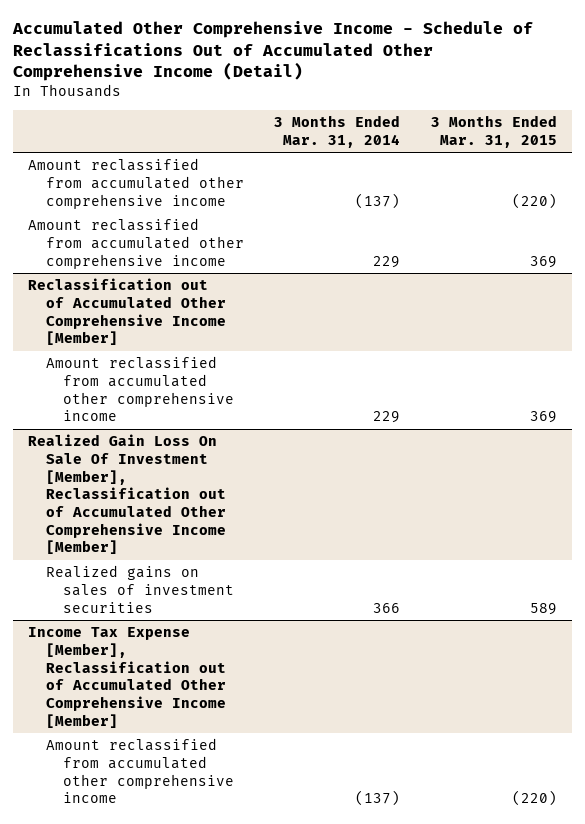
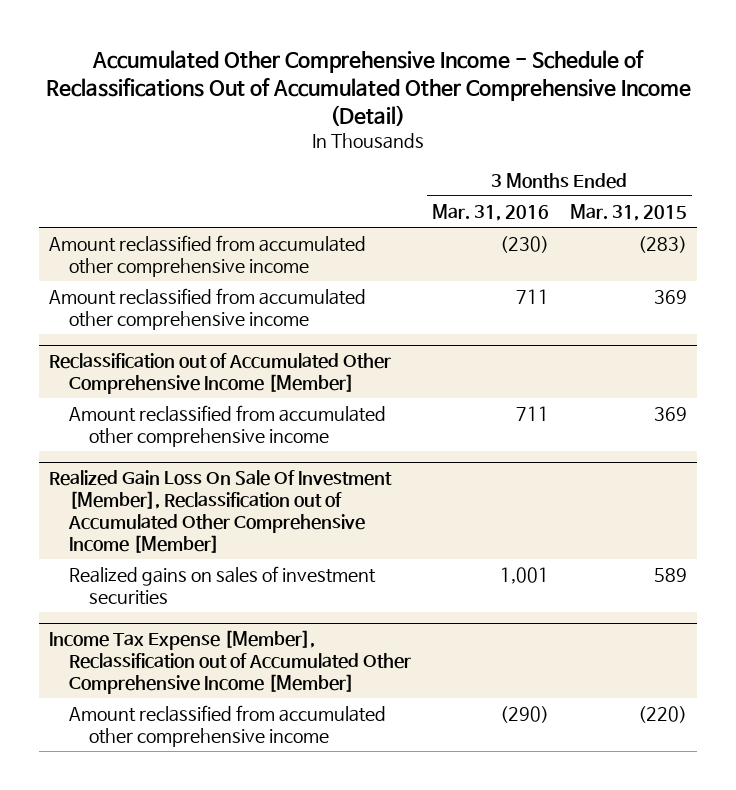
- | 3 Months Ended Mar. 31, 2014 | 3 Months Ended Mar. 31, 2015
+ | 3 Months Ended Mar. 31, 2016 | 3 Months Ended Mar. 31, 2015
- Amount reclassified from accumulated other comprehensive income | (137) | (220)
+ Amount reclassified from accumulated other comprehensive income | (230) | (283)

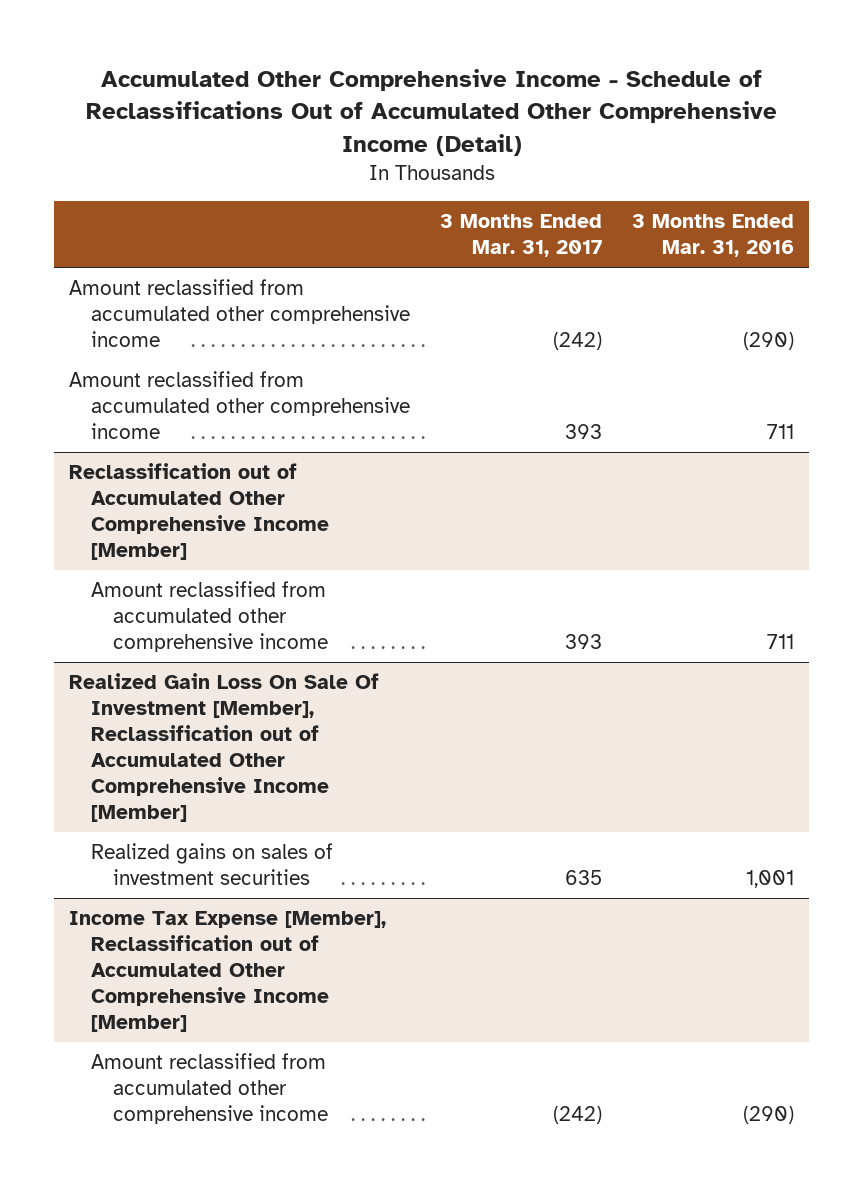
- | 3 Months Ended Mar. 31, 2016 | 3 Months Ended Mar. 31, 2015
+ | 3 Months Ended Mar. 31, 2017 | 3 Months Ended Mar. 31, 2016
- Amount reclassified from accumulated other comprehensive income | (230) | (283)
+ Amount reclassified from accumulated other comprehensive income | (242) | (290)

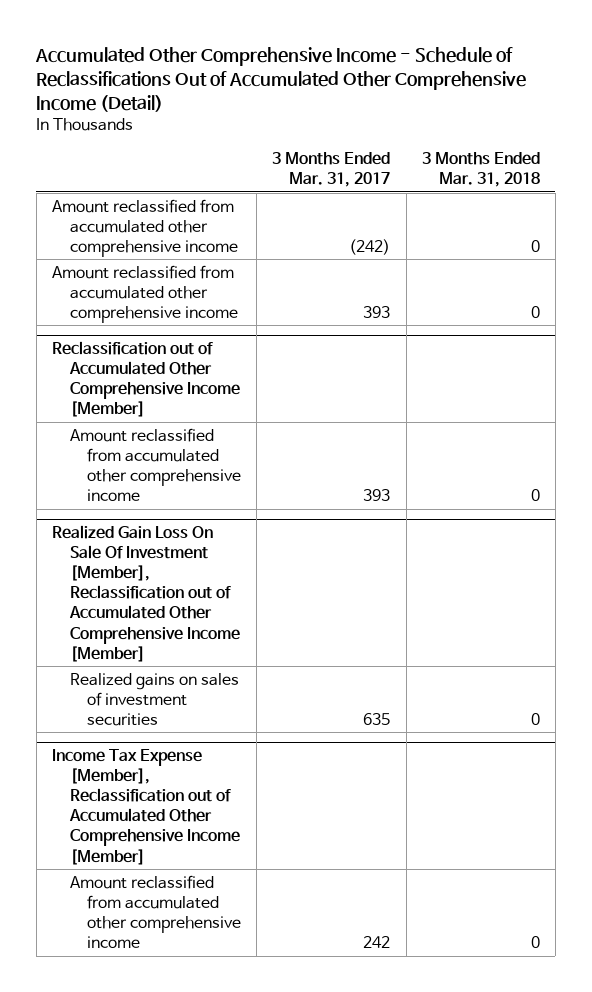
- | 3 Months Ended Mar. 31, 2017 | 3 Months Ended Mar. 31, 2016
+ | 3 Months Ended Mar. 31, 2017 | 3 Months Ended Mar. 31, 2018
@ Income Tax Expense [Member], Reclassification out of Accumulated Other Comprehensive Income [Member]
- Amount reclassified from accumulated other comprehensive income | (242) | (290)
+ Amount reclassified from accumulated other comprehensive income | 242 | 0

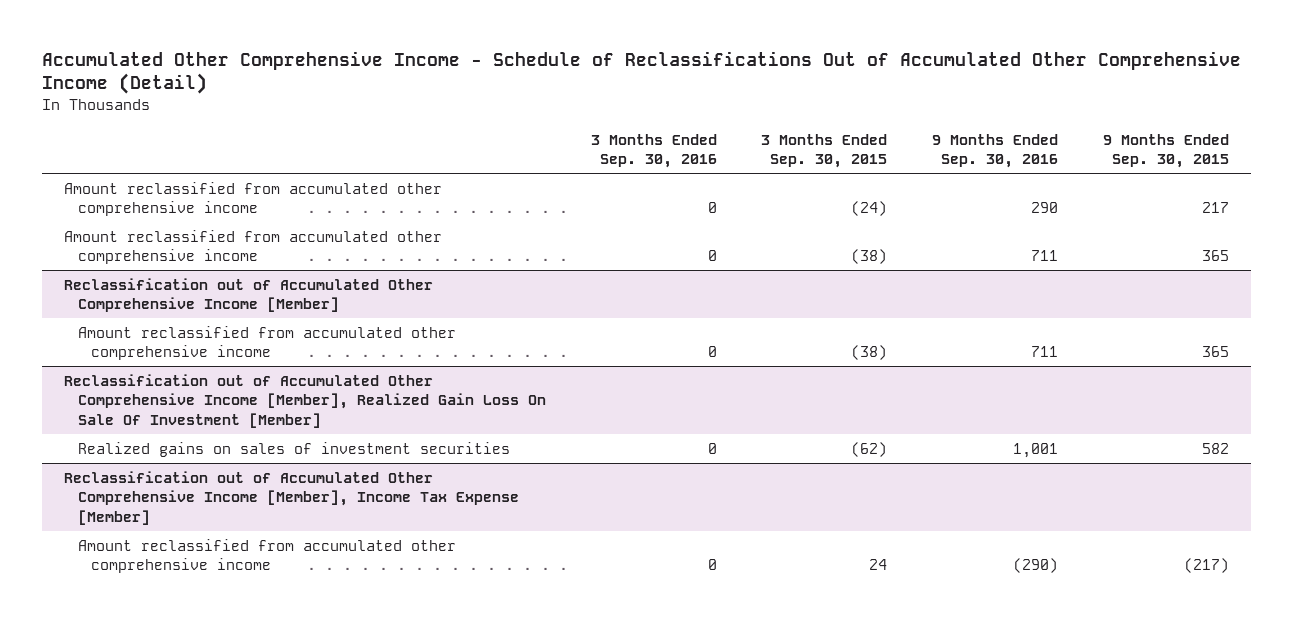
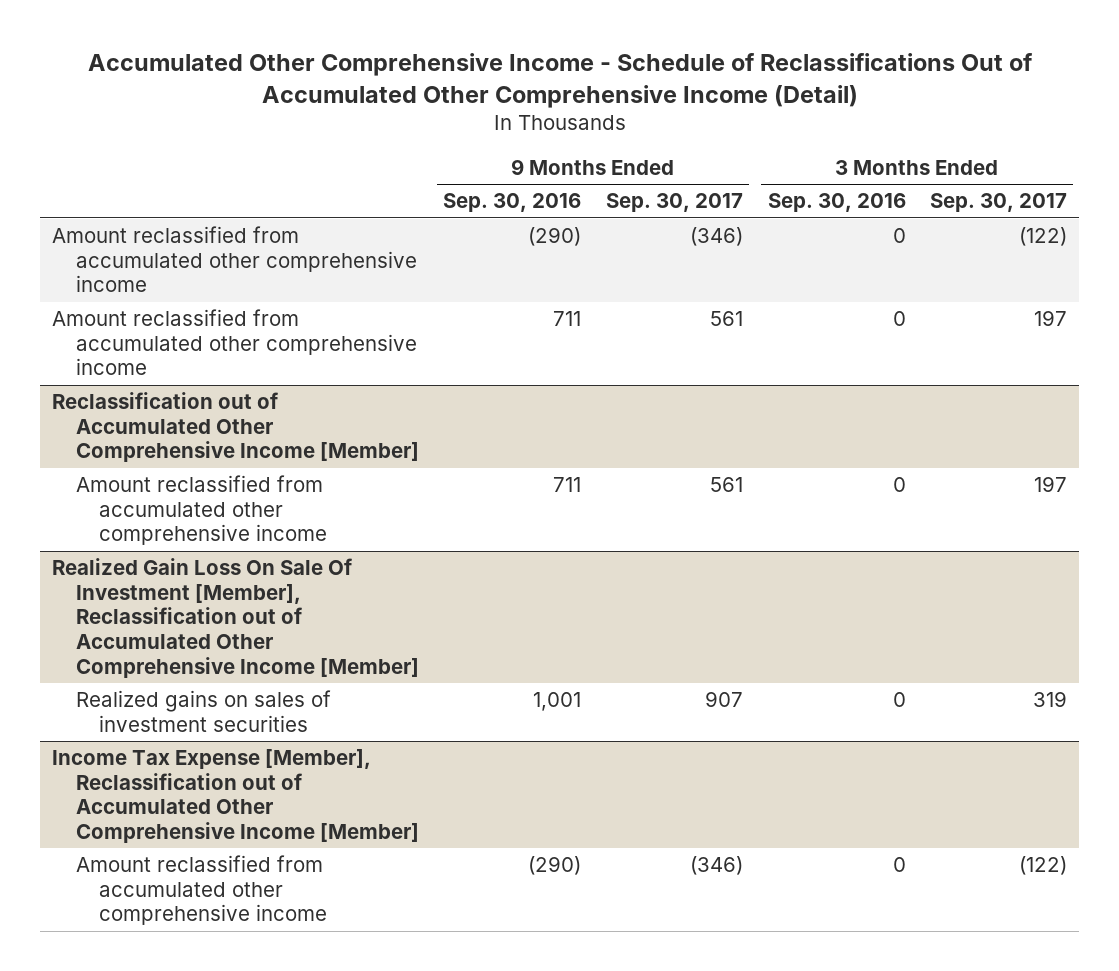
- | 3 Months Ended Sep. 30, 2016 | 3 Months Ended Sep. 30, 2015 | 9 Months Ended Sep. 30, 2016 | 9 Months Ended Sep. 30, 2015
+ | 9 Months Ended Sep. 30, 2016 | 9 Months Ended Sep. 30, 2017 | 3 Months Ended Sep. 30, 2016 | 3 Months Ended Sep. 30, 2017
- Amount reclassified from accumulated other comprehensive income | 0 | (24) | 290 | 217
+ Amount reclassified from accumulated other comprehensive income | (290) | (346) | 0 | (122)
- Reclassification out of Accumulated Other Comprehensive Income [Member], Realized Gain Loss On Sale Of Investment [Member]
+ Realized Gain Loss On Sale Of Investment [Member], Reclassification out of Accumulated Other Comprehensive Income [Member]
- Reclassification out of Accumulated Other Comprehensive Income [Member], Income Tax Expense [Member]
+ Income Tax Expense [Member], Reclassification out of Accumulated Other Comprehensive Income [Member]

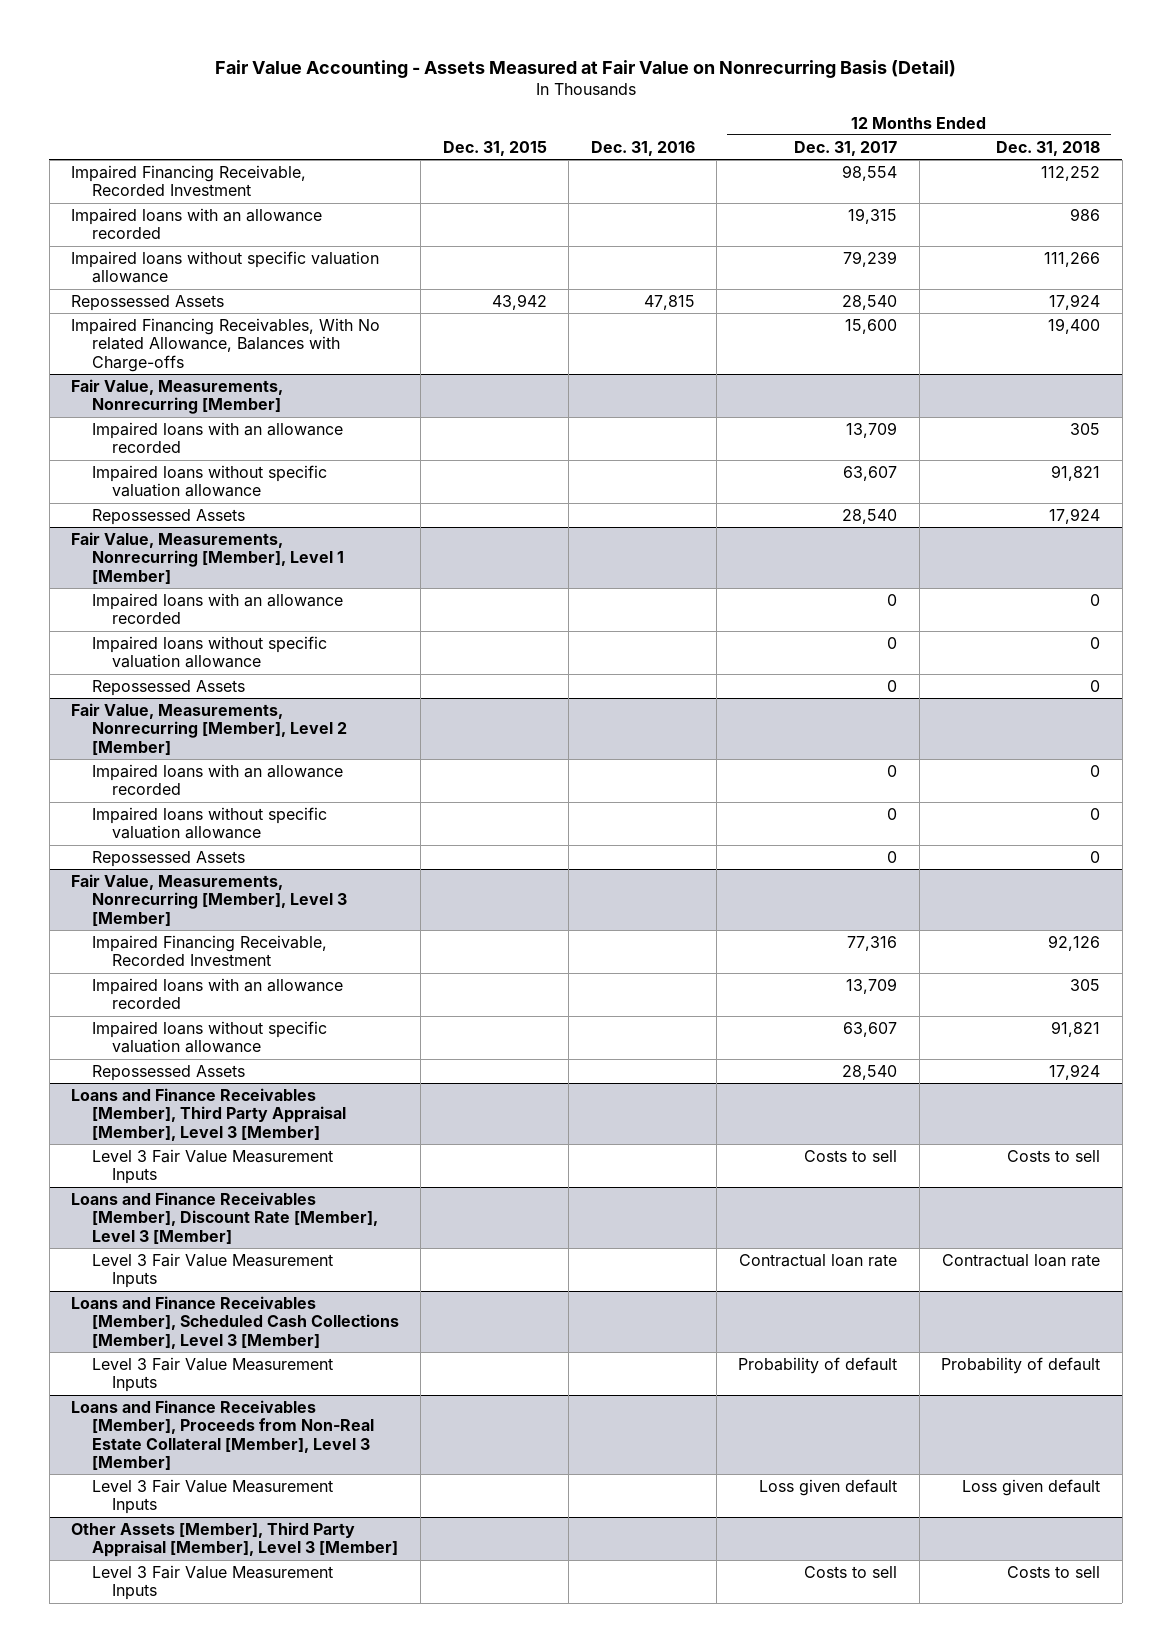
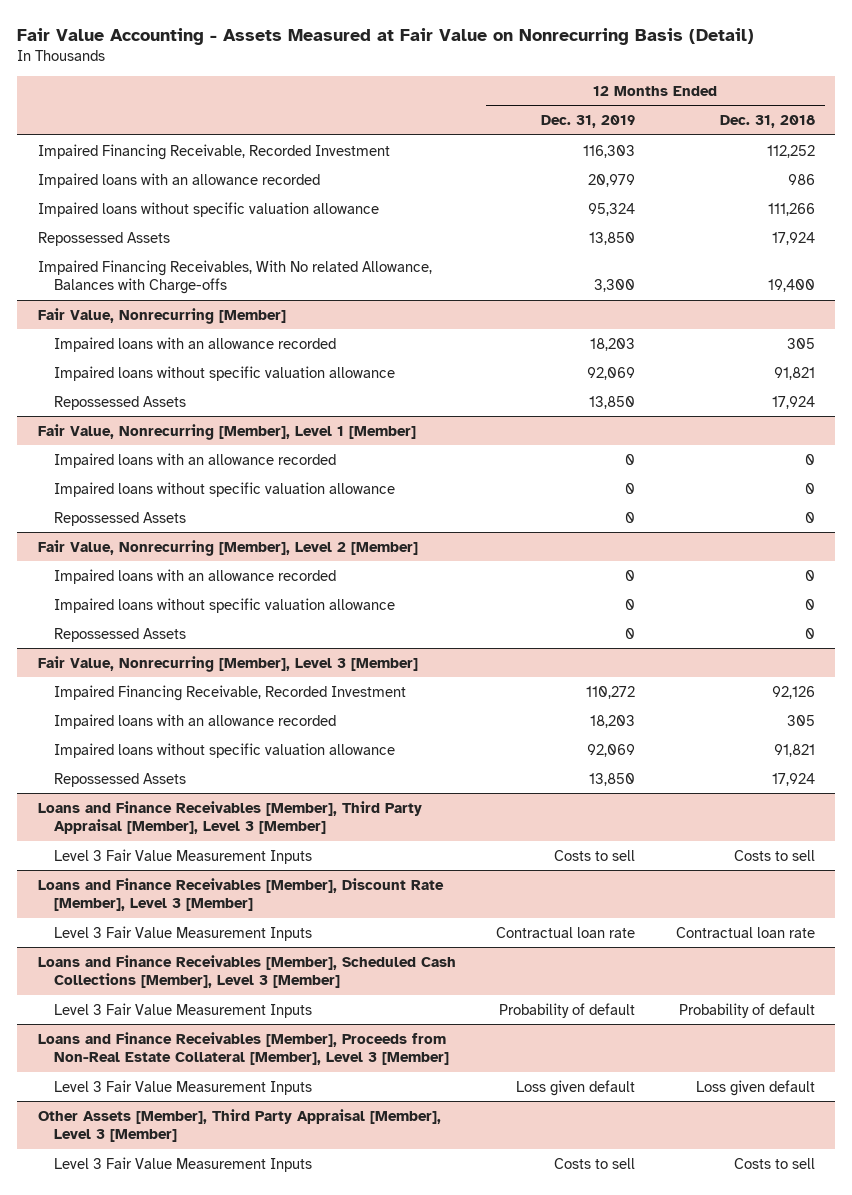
- | Dec. 31, 2015 | Dec. 31, 2016 | 12 Months Ended Dec. 31, 2017 | 12 Months Ended Dec. 31, 2018
+ | 12 Months Ended Dec. 31, 2019 | 12 Months Ended Dec. 31, 2018
- Fair Value, Measurements, Nonrecurring [Member]
+ Fair Value, Nonrecurring [Member]
- Fair Value, Measurements, Nonrecurring [Member], Level 1 [Member]
+ Fair Value, Nonrecurring [Member], Level 1 [Member]
- Fair Value, Measurements, Nonrecurring [Member], Level 2 [Member]
+ Fair Value, Nonrecurring [Member], Level 2 [Member]
- Fair Value, Measurements, Nonrecurring [Member], Level 3 [Member]
+ Fair Value, Nonrecurring [Member], Level 3 [Member]

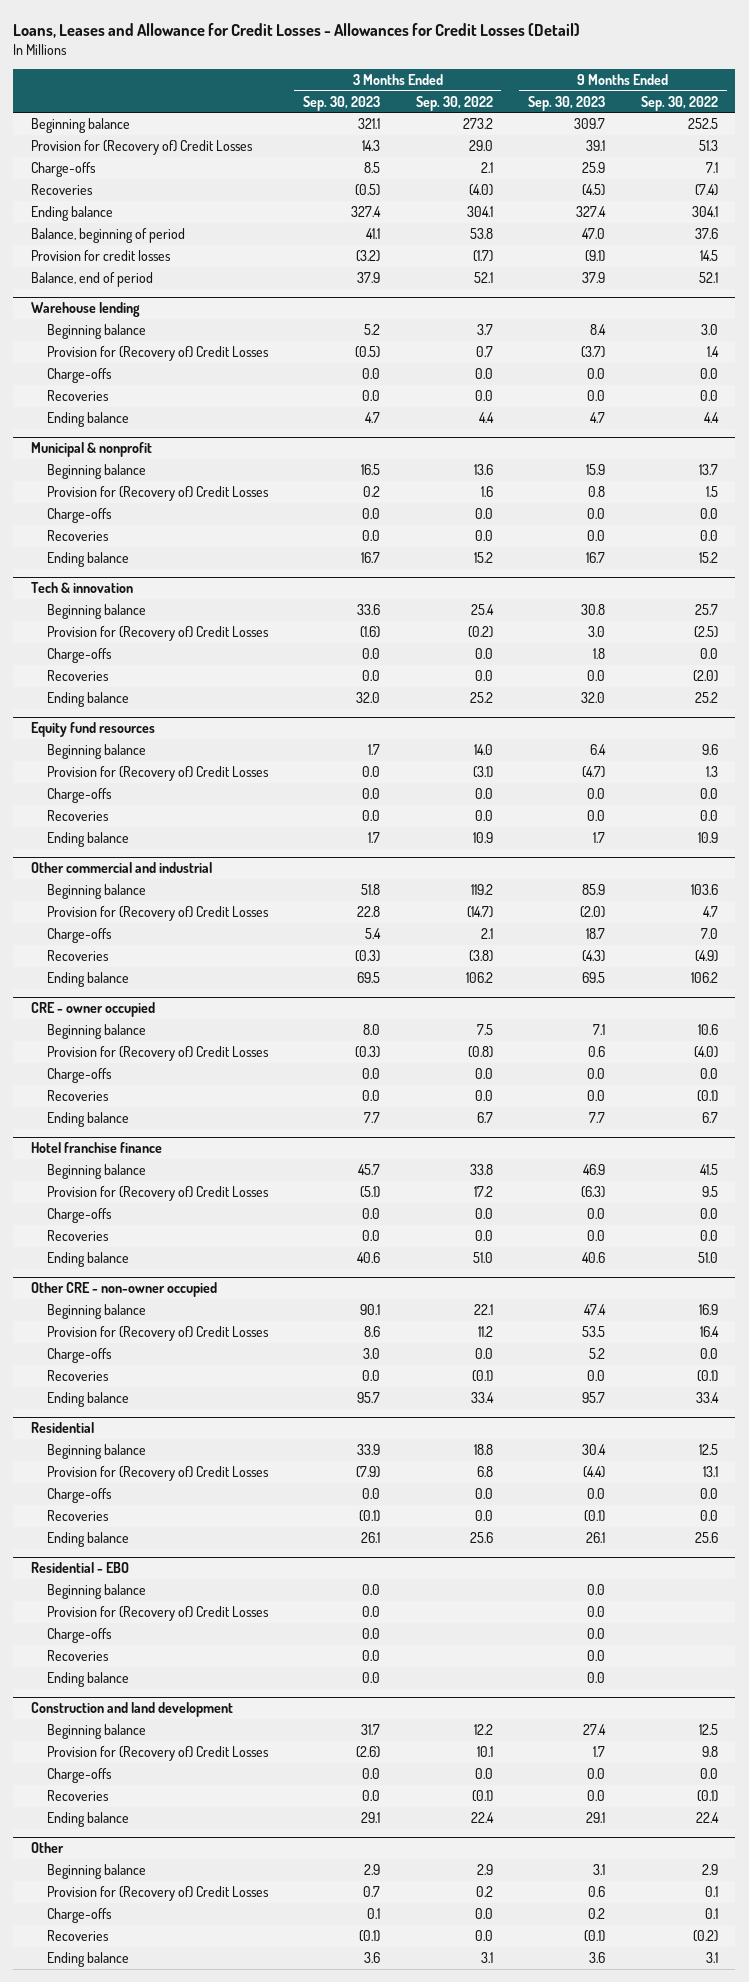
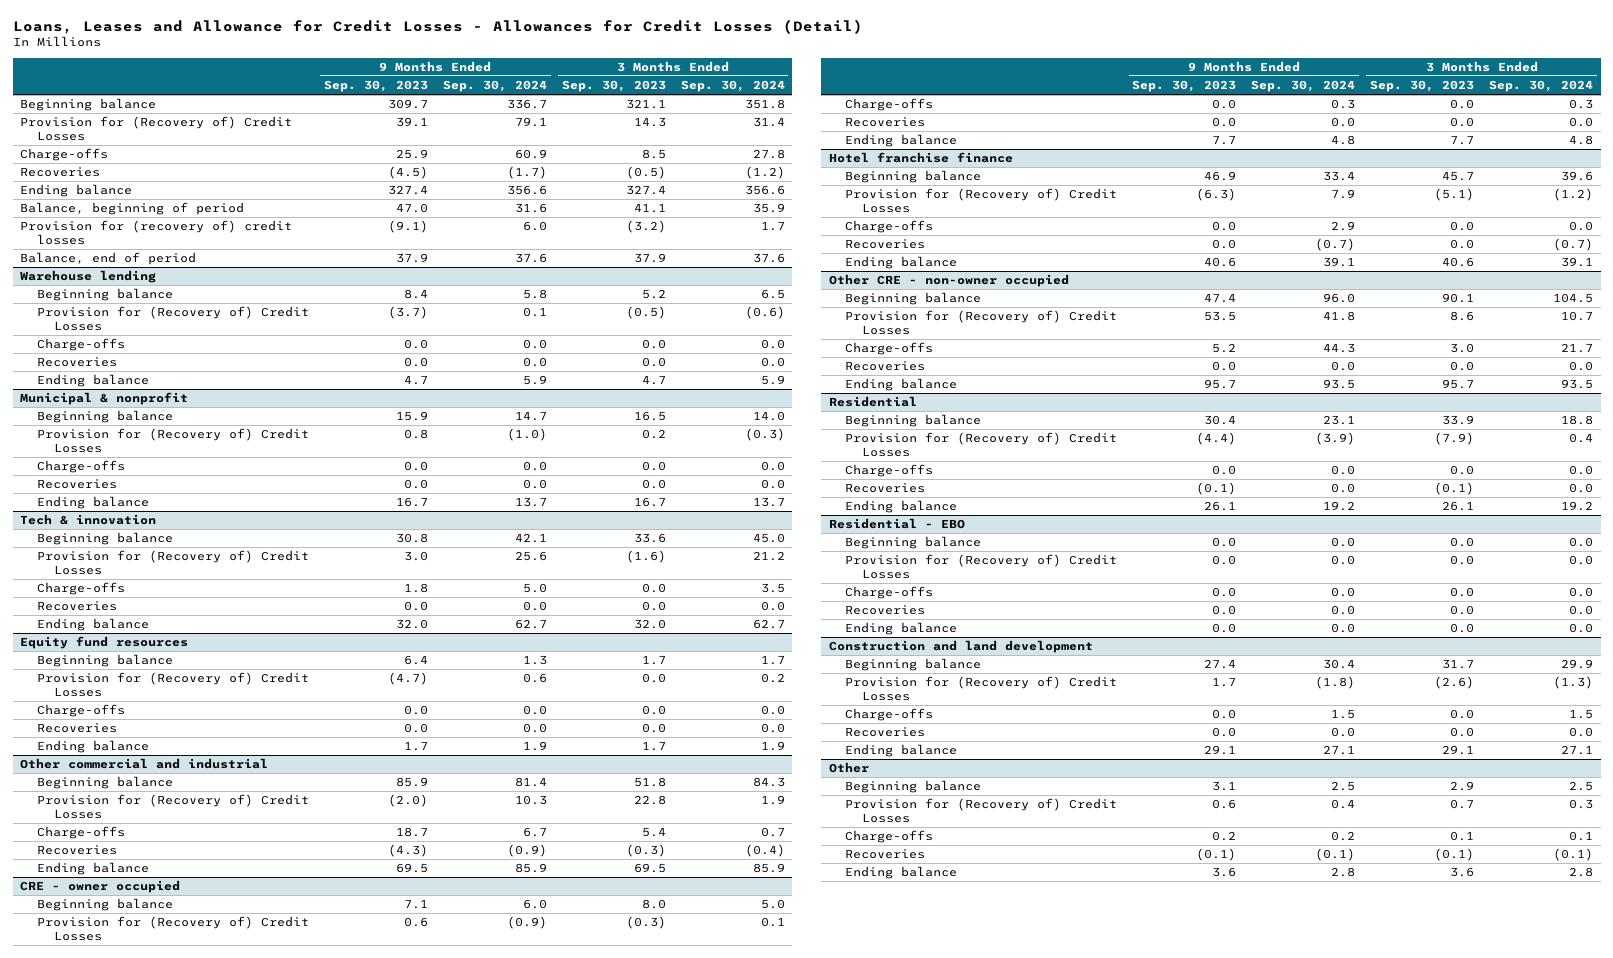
- | 3 Months Ended Sep. 30, 2023 | 3 Months Ended Sep. 30, 2022 | 9 Months Ended Sep. 30, 2023 | 9 Months Ended Sep. 30, 2022
+ | 9 Months Ended Sep. 30, 2023 | 9 Months Ended Sep. 30, 2024 | 3 Months Ended Sep. 30, 2023 | 3 Months Ended Sep. 30, 2024
- Provision for credit losses | (3.2) | (1.7) | (9.1) | 14.5
+ Provision for (recovery of) credit losses | (9.1) | 6.0 | (3.2) | 1.7

